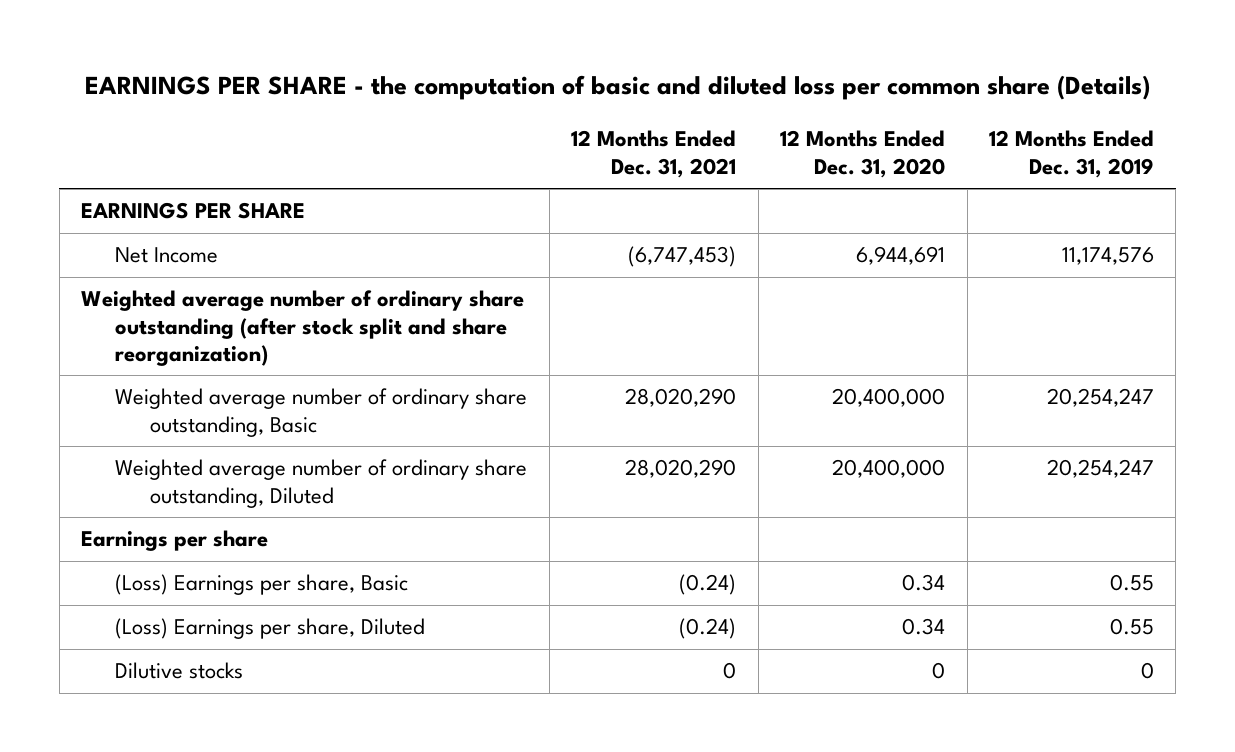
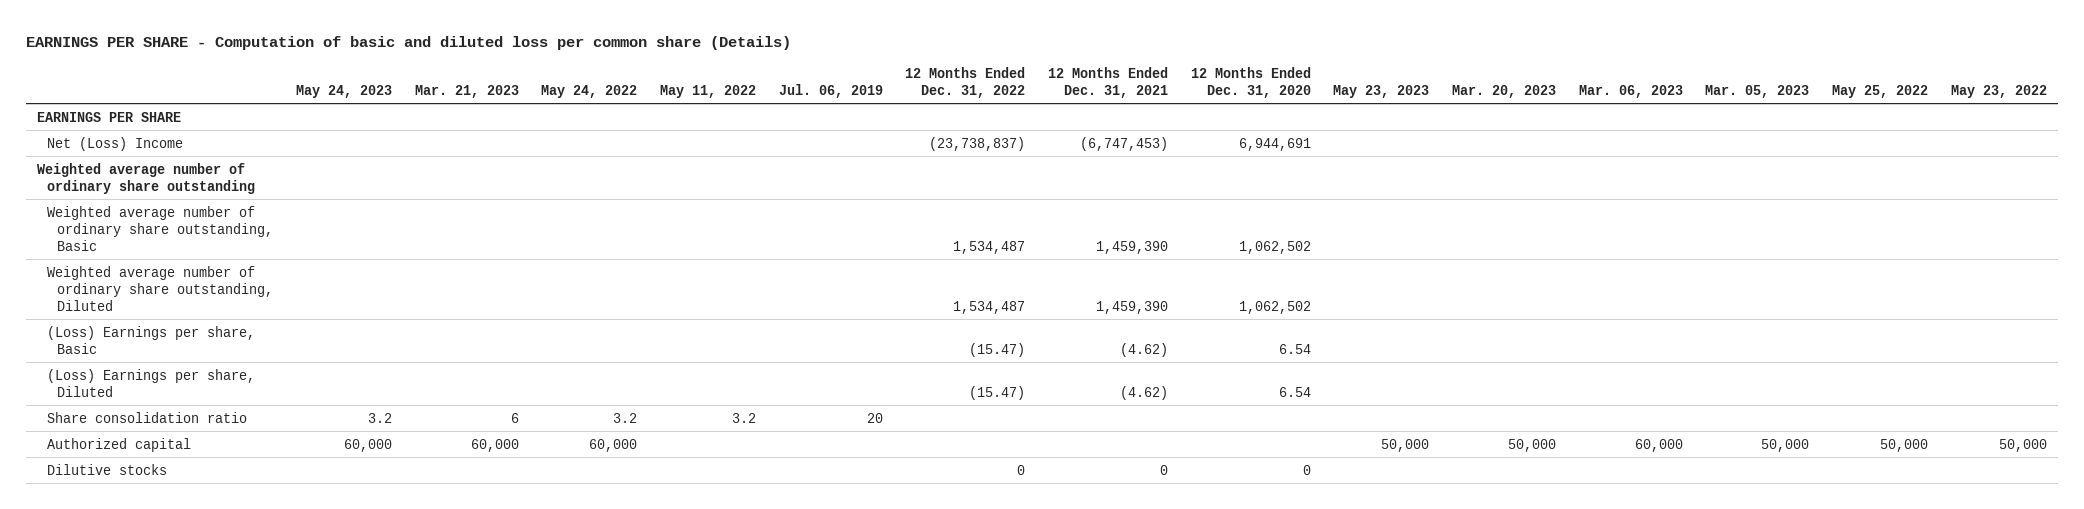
- EARNINGS PER SHARE - the computation of basic and diluted loss per common share (Details)
+ EARNINGS PER SHARE - Computation of basic and diluted loss per common share (Details)
- | 12 Months Ended Dec. 31, 2021 | 12 Months Ended Dec. 31, 2020 | 12 Months Ended Dec. 31, 2019
+ | May 24, 2023 | Mar. 21, 2023 | May 24, 2022 | May 11, 2022 | Jul. 06, 2019 | 12 Months Ended Dec. 31, 2022 | 12 Months Ended Dec. 31, 2021 | 12 Months Ended Dec. 31, 2020 | May 23, 2023 | Mar. 20, 2023 | Mar. 06, 2023 | Mar. 05, 2023 | May 25, 2022 | May 23, 2022
- Net Income | (6,747,453) | 6,944,691 | 11,174,576
- Weighted average number of ordinary share outstanding (after stock split and share reorganization)
- Weighted average number of ordinary share outstanding, Basic | 28,020,290 | 20,400,000 | 20,254,247
- Weighted average number of ordinary share outstanding, Diluted | 28,020,290 | 20,400,000 | 20,254,247
- Earnings per share
- (Loss) Earnings per share, Basic | (0.24) | 0.34 | 0.55
- (Loss) Earnings per share, Diluted | (0.24) | 0.34 | 0.55
+ Net (Loss) Income | | | | | | (23,738,837) | (6,747,453) | 6,944,691 | | | | | |
+ Weighted average number of ordinary share outstanding
+ Weighted average number of ordinary share outstanding, Basic | | | | | | 1,534,487 | 1,459,390 | 1,062,502 | | | | | |
+ Weighted average number of ordinary share outstanding, Diluted | | | | | | 1,534,487 | 1,459,390 | 1,062,502 | | | | | |
+ (Loss) Earnings per share, Basic | | | | | | (15.47) | (4.62) | 6.54 | | | | | |
+ (Loss) Earnings per share, Diluted | | | | | | (15.47) | (4.62) | 6.54 | | | | | |
+ Share consolidation ratio | 3.2 | 6 | 3.2 | 3.2 | 20 | | | | | | | | |
+ Authorized capital | 60,000 | 60,000 | 60,000 | | | | | | 50,000 | 50,000 | 60,000 | 50,000 | 50,000 | 50,000

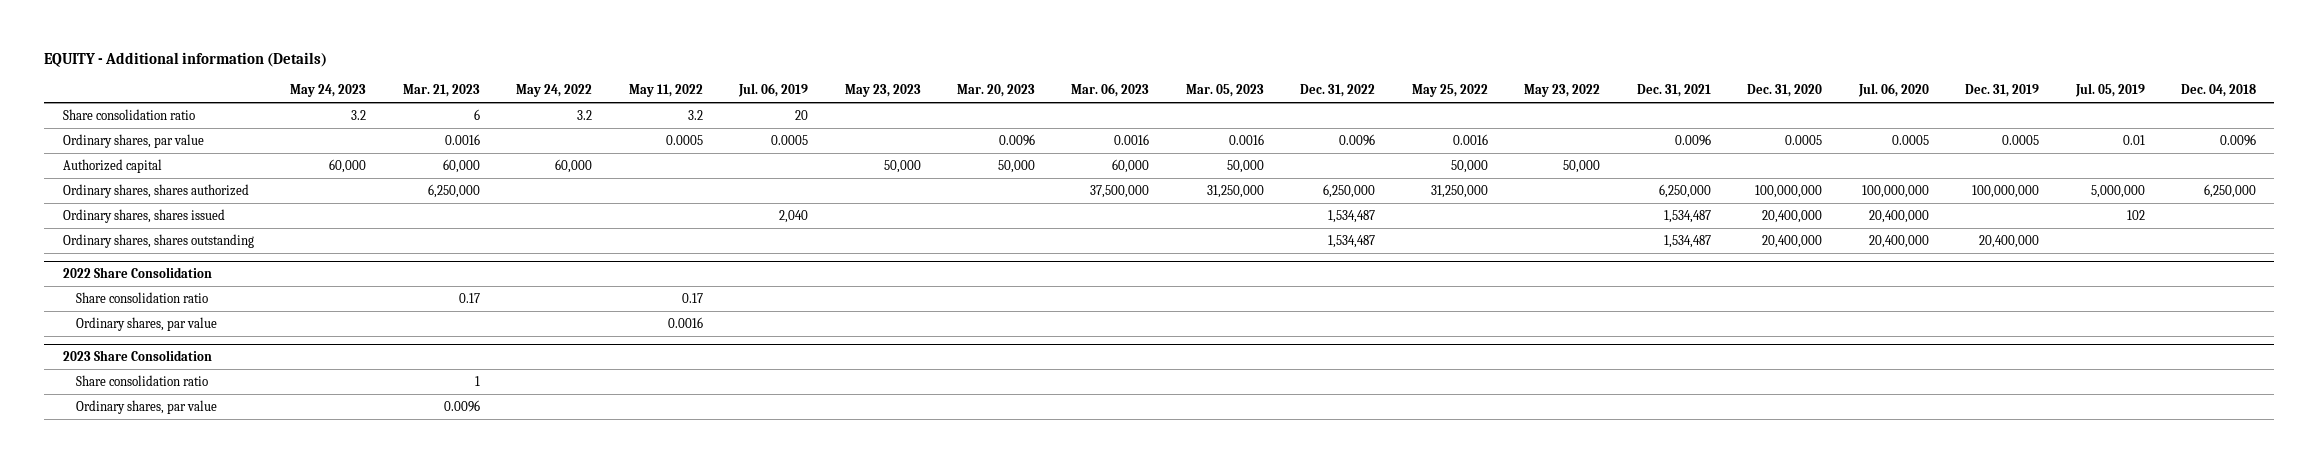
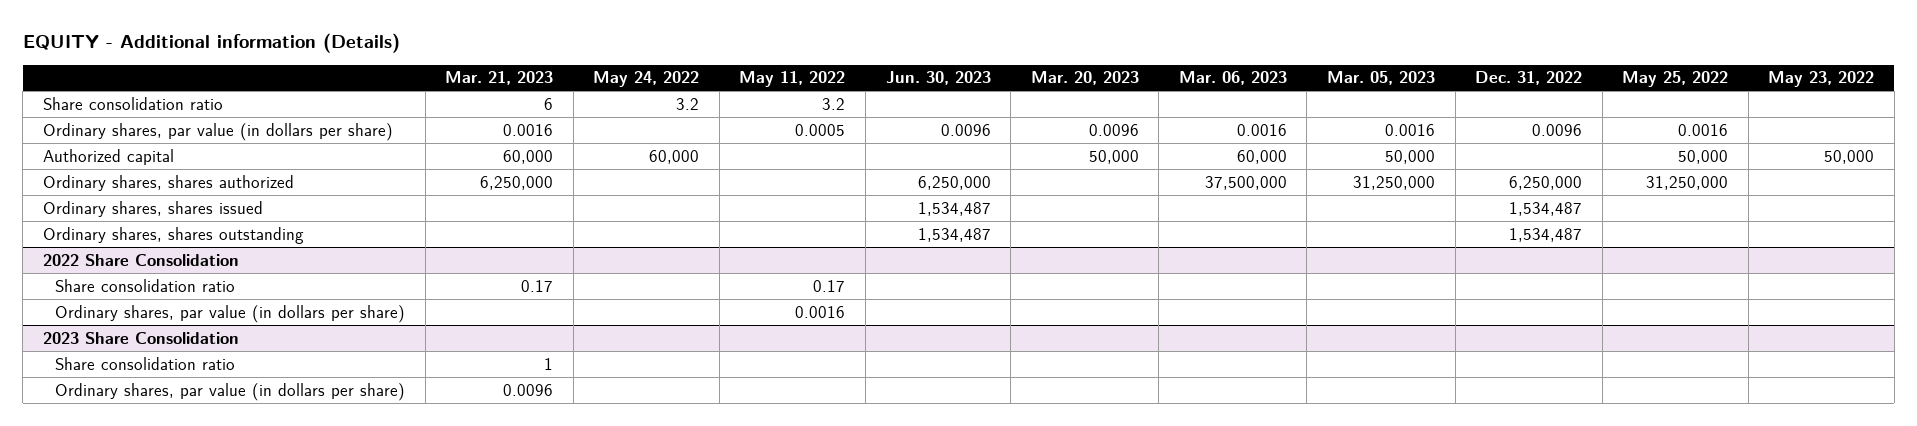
- | May 24, 2023 | Mar. 21, 2023 | May 24, 2022 | May 11, 2022 | Jul. 06, 2019 | May 23, 2023 | Mar. 20, 2023 | Mar. 06, 2023 | Mar. 05, 2023 | Dec. 31, 2022 | May 25, 2022 | May 23, 2022 | Dec. 31, 2021 | Dec. 31, 2020 | Jul. 06, 2020 | Dec. 31, 2019 | Jul. 05, 2019 | Dec. 04, 2018
+ | Mar. 21, 2023 | May 24, 2022 | May 11, 2022 | Jun. 30, 2023 | Mar. 20, 2023 | Mar. 06, 2023 | Mar. 05, 2023 | Dec. 31, 2022 | May 25, 2022 | May 23, 2022
- Ordinary shares, par value | | 0.0016 | | 0.0005 | 0.0005 | | 0.0096 | 0.0016 | 0.0016 | 0.0096 | 0.0016 | | 0.0096 | 0.0005 | 0.0005 | 0.0005 | 0.01 | 0.0096
+ Ordinary shares, par value (in dollars per share) | 0.0016 | | 0.0005 | 0.0096 | 0.0096 | 0.0016 | 0.0016 | 0.0096 | 0.0016 |
@ 2022 Share Consolidation
- Ordinary shares, par value | | | | 0.0016 | | | | | | | | | | | | | |
+ Ordinary shares, par value (in dollars per share) | | | 0.0016 | | | | | | |
@ 2023 Share Consolidation
- Ordinary shares, par value | | 0.0096 | | | | | | | | | | | | | | | |
+ Ordinary shares, par value (in dollars per share) | 0.0096 | | | | | | | | |

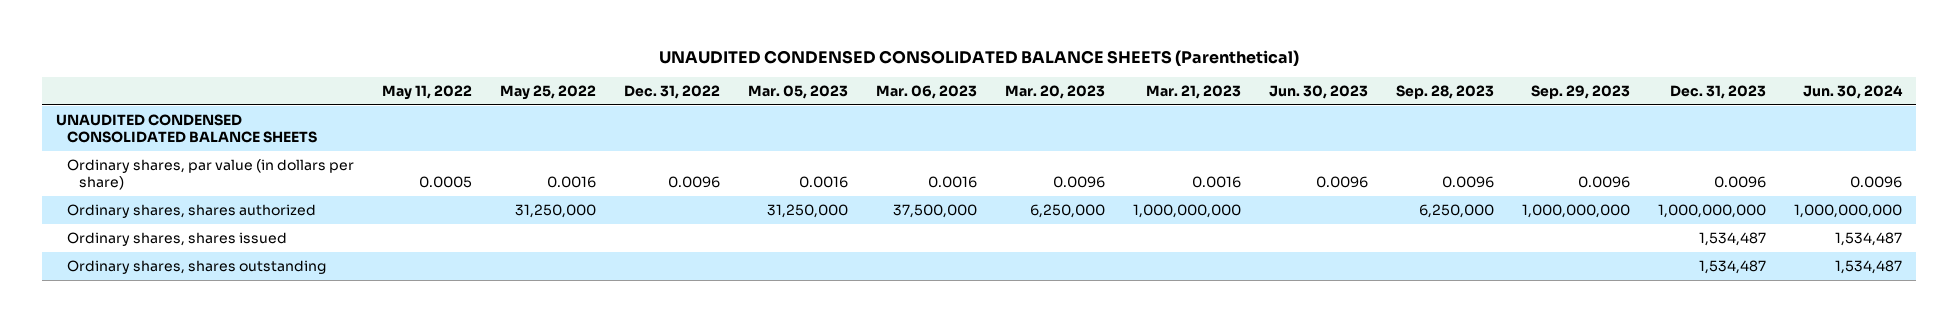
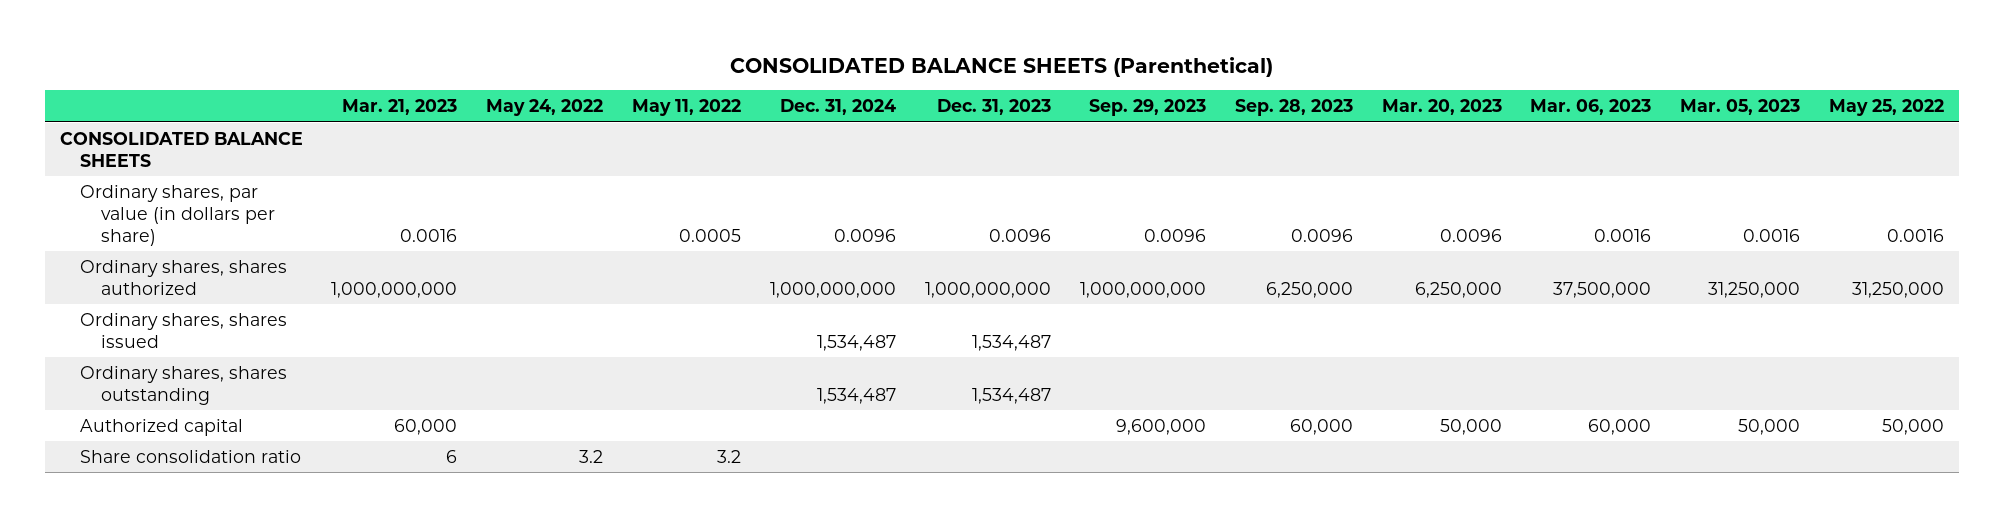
- UNAUDITED CONDENSED CONSOLIDATED BALANCE SHEETS (Parenthetical)
+ CONSOLIDATED BALANCE SHEETS (Parenthetical)
- | May 11, 2022 | May 25, 2022 | Dec. 31, 2022 | Mar. 05, 2023 | Mar. 06, 2023 | Mar. 20, 2023 | Mar. 21, 2023 | Jun. 30, 2023 | Sep. 28, 2023 | Sep. 29, 2023 | Dec. 31, 2023 | Jun. 30, 2024
+ | Mar. 21, 2023 | May 24, 2022 | May 11, 2022 | Dec. 31, 2024 | Dec. 31, 2023 | Sep. 29, 2023 | Sep. 28, 2023 | Mar. 20, 2023 | Mar. 06, 2023 | Mar. 05, 2023 | May 25, 2022
- UNAUDITED CONDENSED CONSOLIDATED BALANCE SHEETS
+ CONSOLIDATED BALANCE SHEETS
+ Authorized capital | 60,000 | | | | | 9,600,000 | 60,000 | 50,000 | 60,000 | 50,000 | 50,000
+ Share consolidation ratio | 6 | 3.2 | 3.2 | | | | | | | |

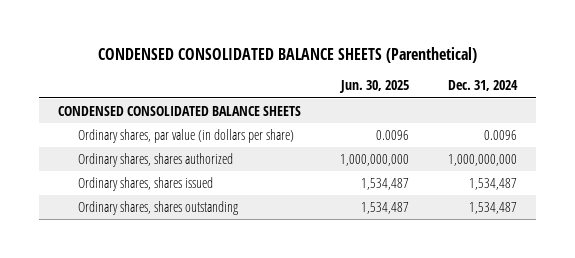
- CONSOLIDATED BALANCE SHEETS (Parenthetical)
+ CONDENSED CONSOLIDATED BALANCE SHEETS (Parenthetical)
- | Mar. 21, 2023 | May 24, 2022 | May 11, 2022 | Dec. 31, 2024 | Dec. 31, 2023 | Sep. 29, 2023 | Sep. 28, 2023 | Mar. 20, 2023 | Mar. 06, 2023 | Mar. 05, 2023 | May 25, 2022
+ | Jun. 30, 2025 | Dec. 31, 2024
- CONSOLIDATED BALANCE SHEETS
+ CONDENSED CONSOLIDATED BALANCE SHEETS
- Authorized capital | 60,000 | | | | | 9,600,000 | 60,000 | 50,000 | 60,000 | 50,000 | 50,000
- Share consolidation ratio | 6 | 3.2 | 3.2 | | | | | | | |

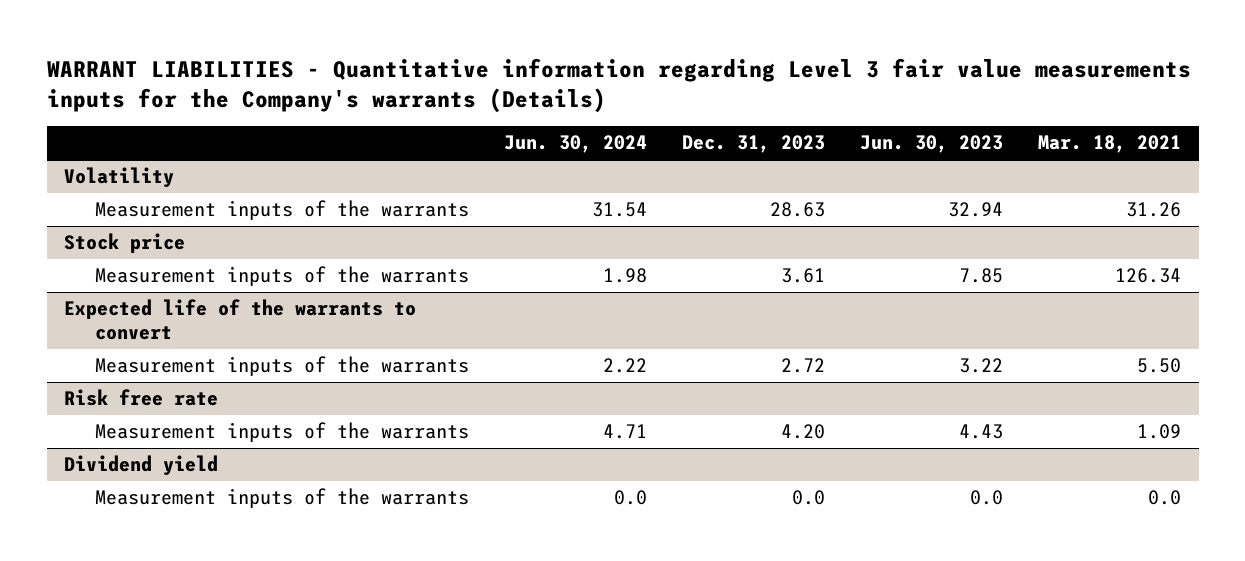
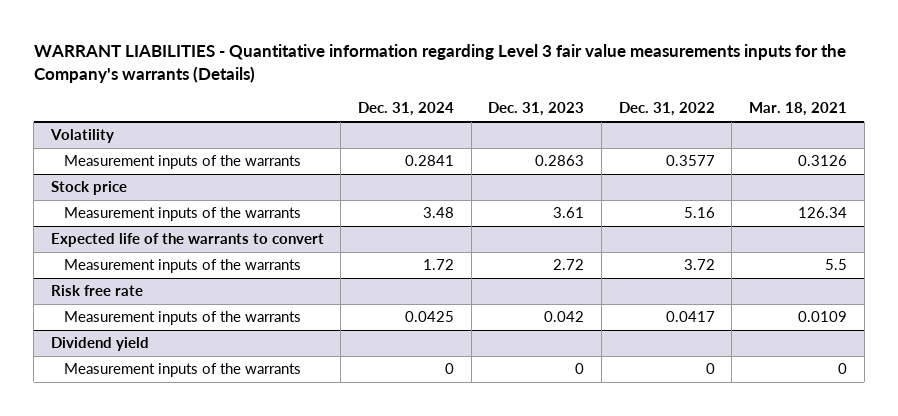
- | Jun. 30, 2024 | Dec. 31, 2023 | Jun. 30, 2023 | Mar. 18, 2021
+ | Dec. 31, 2024 | Dec. 31, 2023 | Dec. 31, 2022 | Mar. 18, 2021
@ Volatility
- Measurement inputs of the warrants | 31.54 | 28.63 | 32.94 | 31.26
+ Measurement inputs of the warrants | 0.2841 | 0.2863 | 0.3577 | 0.3126
@ Expected life of the warrants to convert
- Measurement inputs of the warrants | 2.22 | 2.72 | 3.22 | 5.50
+ Measurement inputs of the warrants | 1.72 | 2.72 | 3.72 | 5.5
@ Risk free rate
- Measurement inputs of the warrants | 4.71 | 4.20 | 4.43 | 1.09
+ Measurement inputs of the warrants | 0.0425 | 0.042 | 0.0417 | 0.0109
@ Dividend yield
- Measurement inputs of the warrants | 0.0 | 0.0 | 0.0 | 0.0
+ Measurement inputs of the warrants | 0 | 0 | 0 | 0

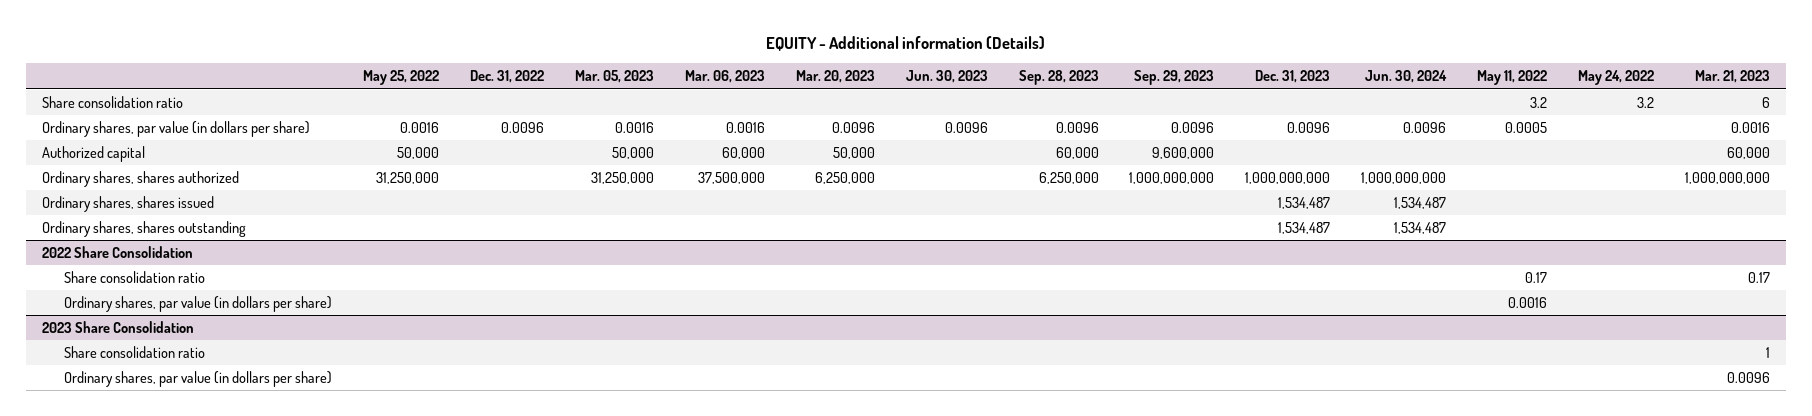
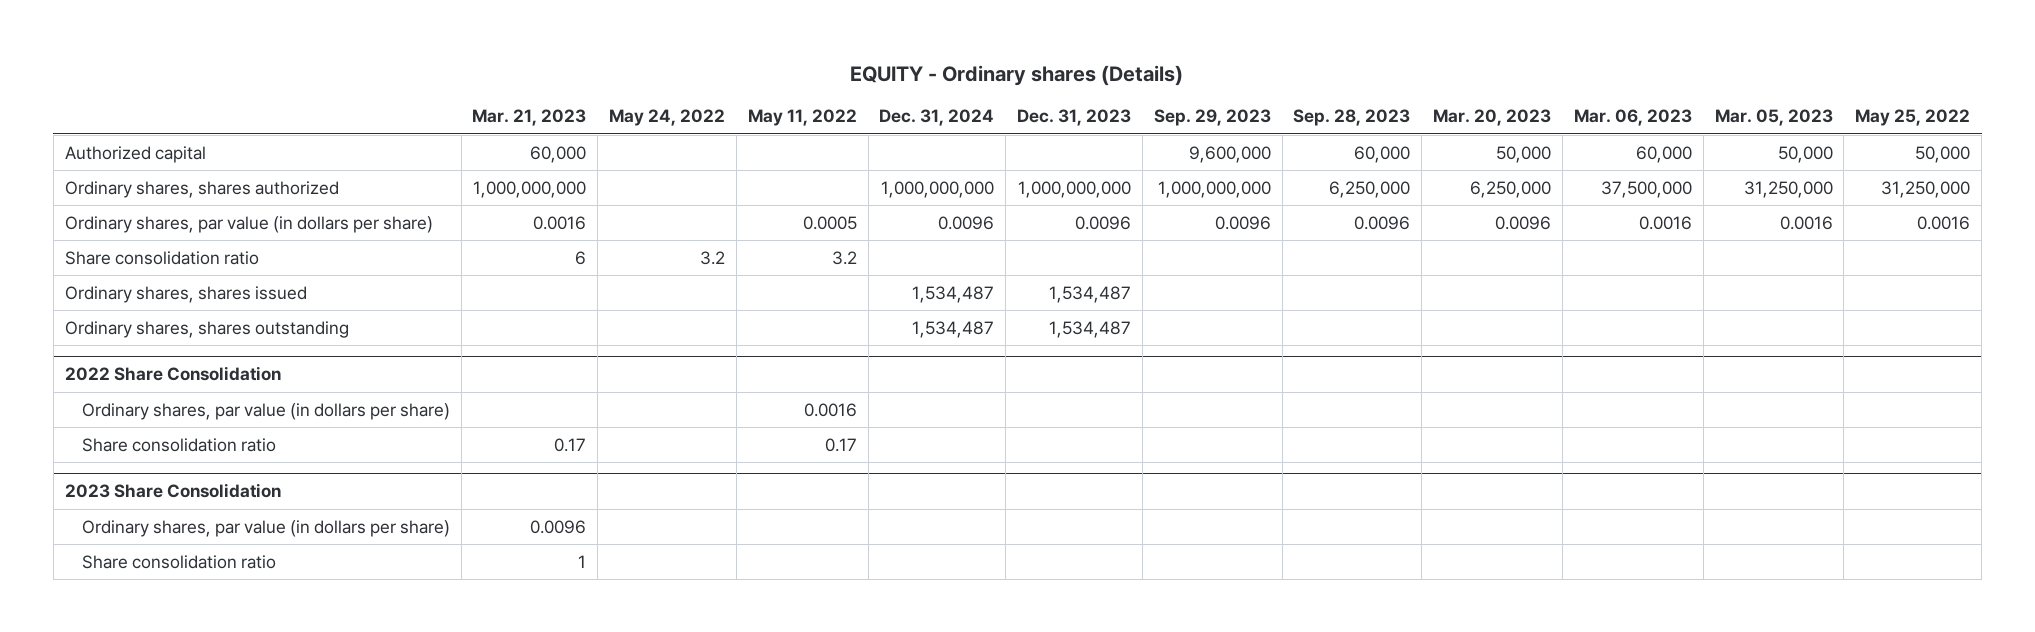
- EQUITY - Additional information (Details)
+ EQUITY - Ordinary shares (Details)
- | May 25, 2022 | Dec. 31, 2022 | Mar. 05, 2023 | Mar. 06, 2023 | Mar. 20, 2023 | Jun. 30, 2023 | Sep. 28, 2023 | Sep. 29, 2023 | Dec. 31, 2023 | Jun. 30, 2024 | May 11, 2022 | May 24, 2022 | Mar. 21, 2023
+ | Mar. 21, 2023 | May 24, 2022 | May 11, 2022 | Dec. 31, 2024 | Dec. 31, 2023 | Sep. 29, 2023 | Sep. 28, 2023 | Mar. 20, 2023 | Mar. 06, 2023 | Mar. 05, 2023 | May 25, 2022
moved down: Ordinary shares, par value (in dollars per share) | 0.0016 | | 0.0005 | 0.0096 | 0.0096 | 0.0096 | 0.0096 | 0.0096 | 0.0016 | 0.0016 | 0.0016
moved down: Share consolidation ratio | 6 | 3.2 | 3.2 | | | | | | | |
@ 2022 Share Consolidation
moved down: Share consolidation ratio | 0.17 | | 0.17 | | | | | | | |
@ 2023 Share Consolidation
moved down: Share consolidation ratio | 1 | | | | | | | | | |

